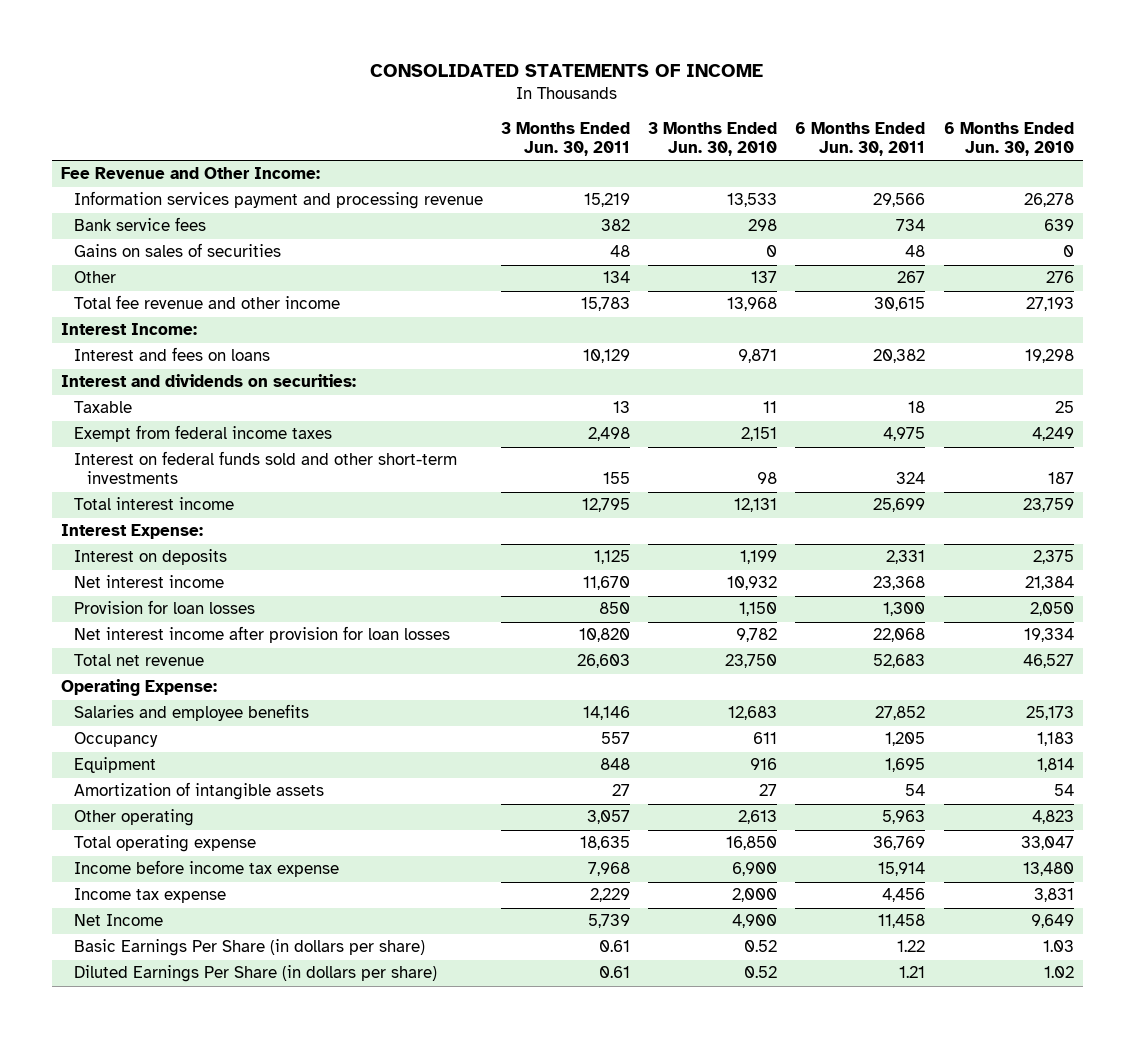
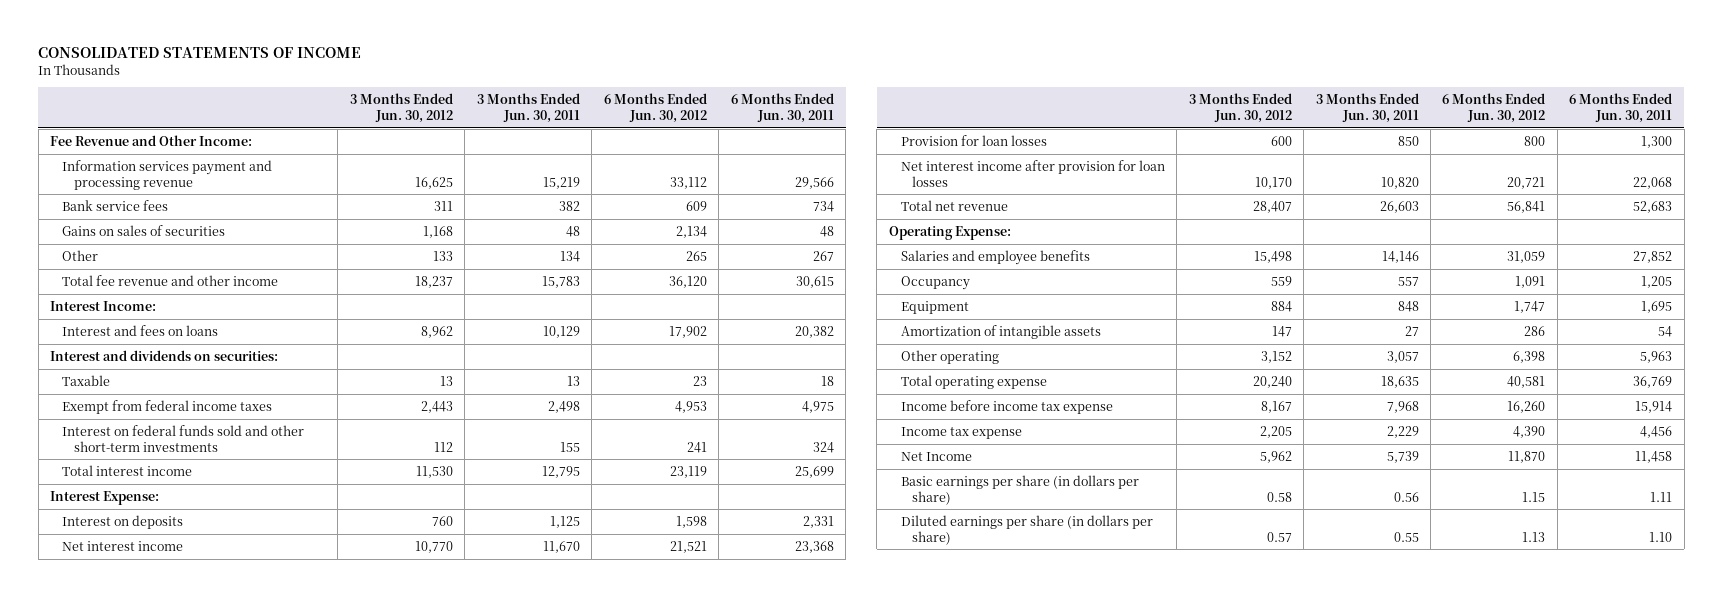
- | 3 Months Ended Jun. 30, 2011 | 3 Months Ended Jun. 30, 2010 | 6 Months Ended Jun. 30, 2011 | 6 Months Ended Jun. 30, 2010
+ | 3 Months Ended Jun. 30, 2012 | 3 Months Ended Jun. 30, 2011 | 6 Months Ended Jun. 30, 2012 | 6 Months Ended Jun. 30, 2011
- Basic Earnings Per Share (in dollars per share) | 0.61 | 0.52 | 1.22 | 1.03
- Diluted Earnings Per Share (in dollars per share) | 0.61 | 0.52 | 1.21 | 1.02
+ Basic earnings per share (in dollars per share) | 0.58 | 0.56 | 1.15 | 1.11
+ Diluted earnings per share (in dollars per share) | 0.57 | 0.55 | 1.13 | 1.10

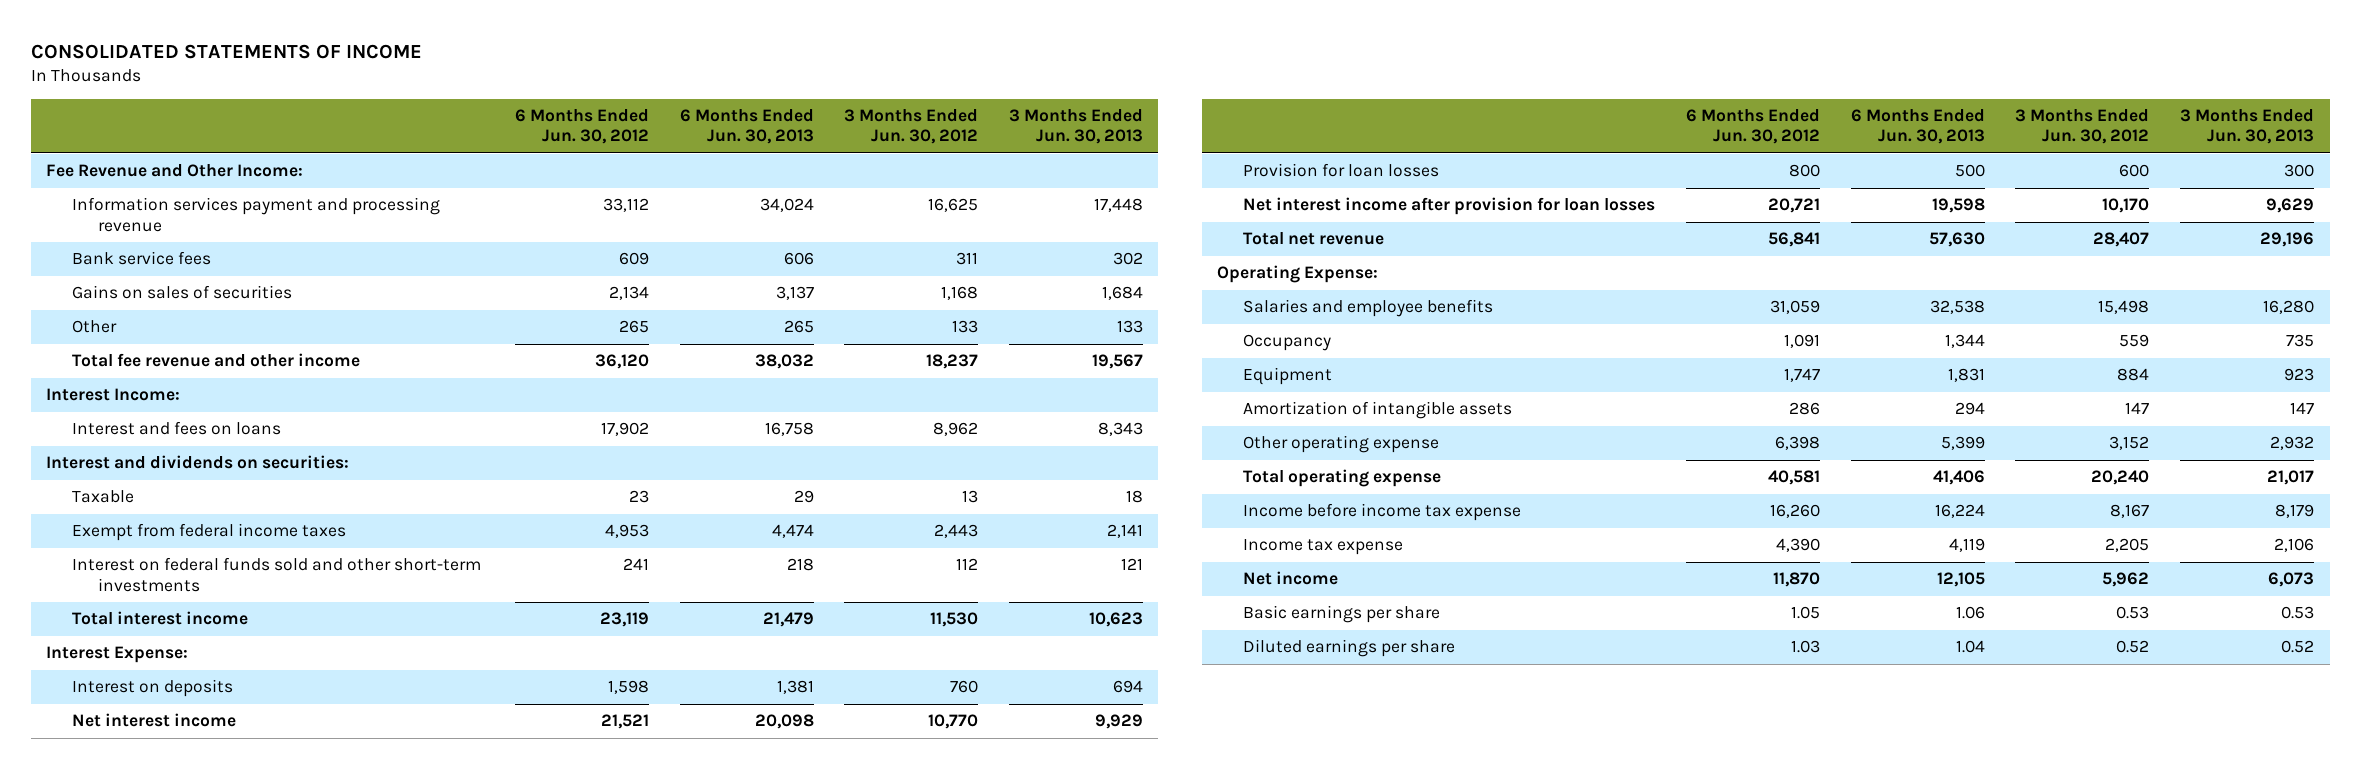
- | 3 Months Ended Jun. 30, 2012 | 3 Months Ended Jun. 30, 2011 | 6 Months Ended Jun. 30, 2012 | 6 Months Ended Jun. 30, 2011
+ | 6 Months Ended Jun. 30, 2012 | 6 Months Ended Jun. 30, 2013 | 3 Months Ended Jun. 30, 2012 | 3 Months Ended Jun. 30, 2013
- Other operating | 3,152 | 3,057 | 6,398 | 5,963
+ Other operating expense | 6,398 | 5,399 | 3,152 | 2,932
- Net Income | 5,962 | 5,739 | 11,870 | 11,458
- Basic earnings per share (in dollars per share) | 0.58 | 0.56 | 1.15 | 1.11
- Diluted earnings per share (in dollars per share) | 0.57 | 0.55 | 1.13 | 1.10
+ Net income | 11,870 | 12,105 | 5,962 | 6,073
+ Basic earnings per share | 1.05 | 1.06 | 0.53 | 0.53
+ Diluted earnings per share | 1.03 | 1.04 | 0.52 | 0.52

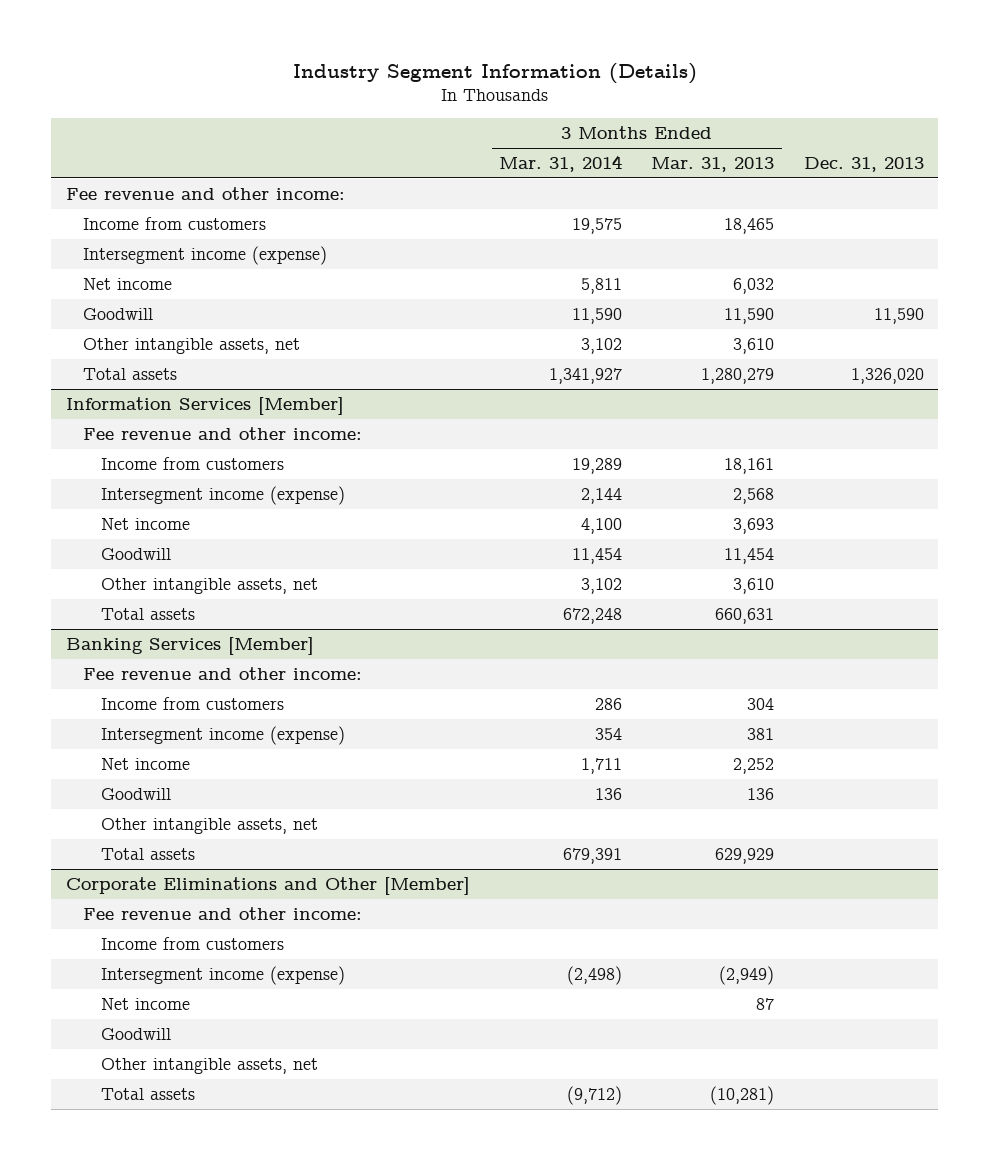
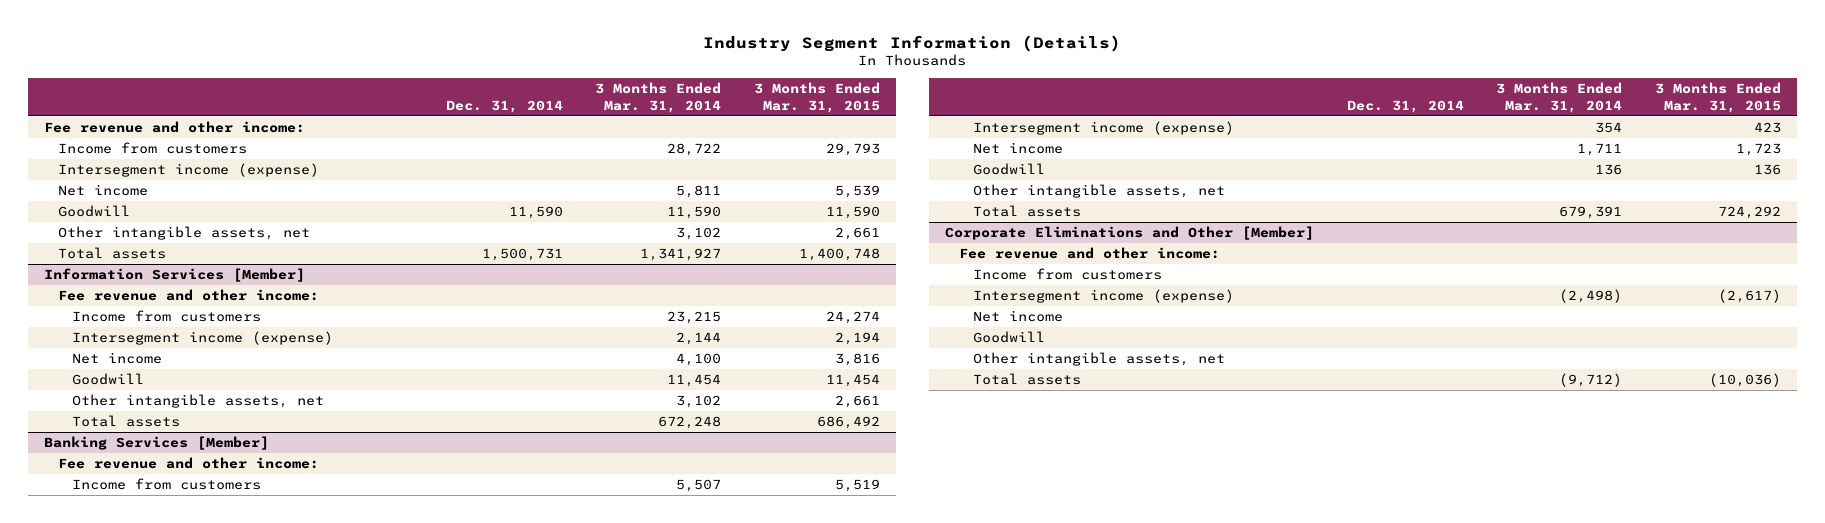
- | 3 Months Ended Mar. 31, 2014 | 3 Months Ended Mar. 31, 2013 | Dec. 31, 2013
+ | Dec. 31, 2014 | 3 Months Ended Mar. 31, 2014 | 3 Months Ended Mar. 31, 2015
- Income from customers | 19,575 | 18,465 |
+ Income from customers | | 28,722 | 29,793
@ Information Services [Member]
- Income from customers | 19,289 | 18,161 |
+ Income from customers | | 23,215 | 24,274
@ Banking Services [Member]
- Income from customers | 286 | 304 |
+ Income from customers | | 5,507 | 5,519

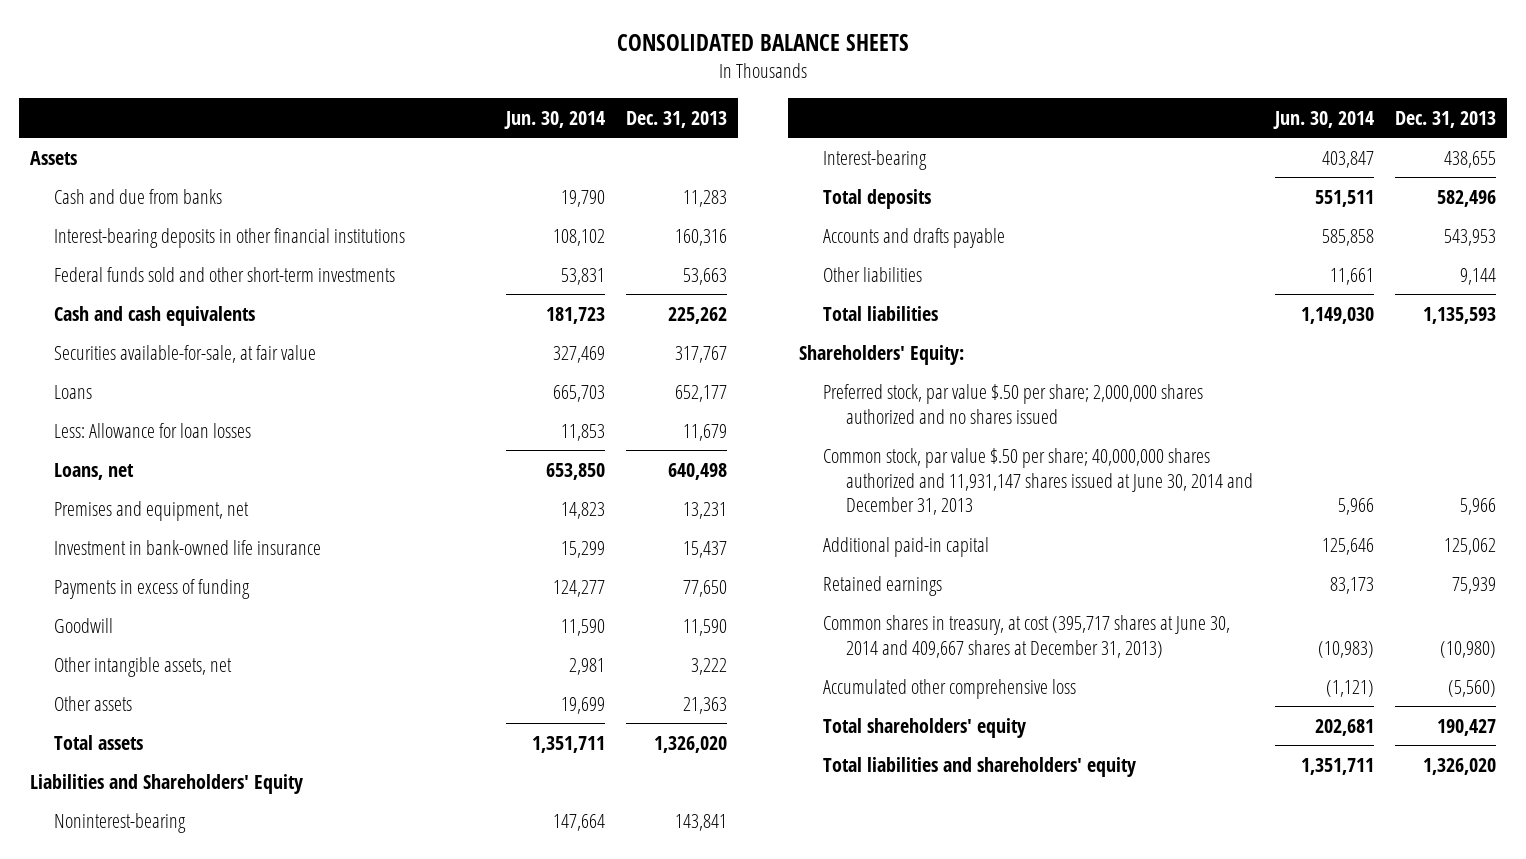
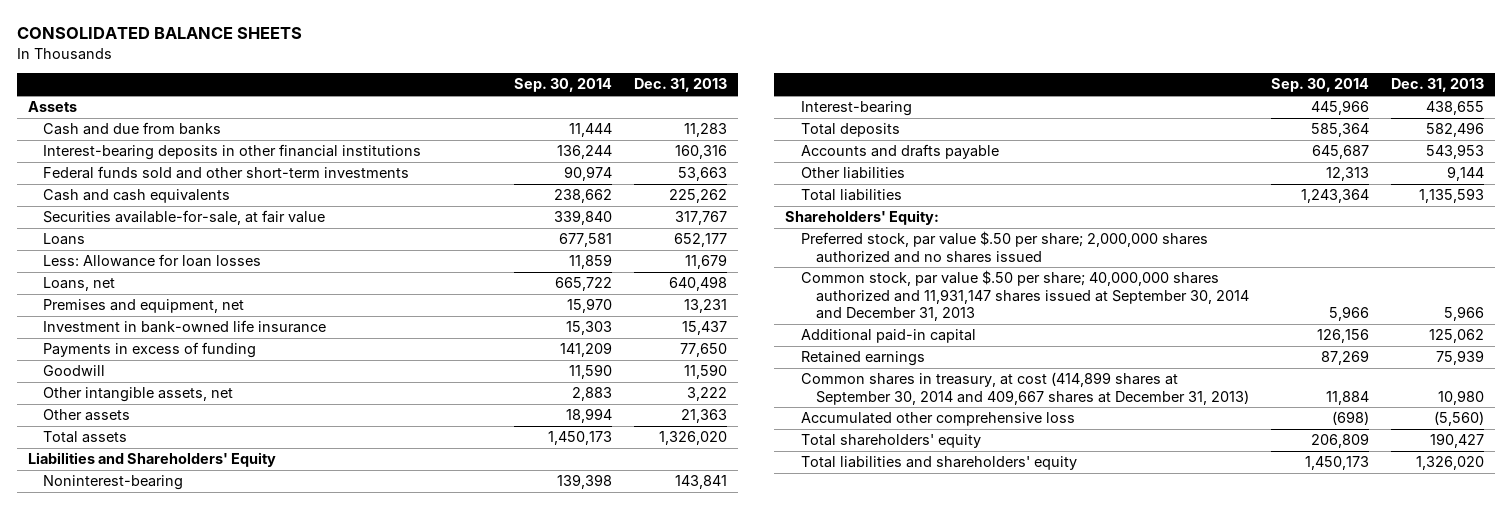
- | Jun. 30, 2014 | Dec. 31, 2013
+ | Sep. 30, 2014 | Dec. 31, 2013
- Common stock, par value $.50 per share; 40,000,000 shares authorized and 11,931,147 shares issued at June 30, 2014 and December 31, 2013 | 5,966 | 5,966
+ Common stock, par value $.50 per share; 40,000,000 shares authorized and 11,931,147 shares issued at September 30, 2014 and December 31, 2013 | 5,966 | 5,966
- Common shares in treasury, at cost (395,717 shares at June 30, 2014 and 409,667 shares at December 31, 2013) | (10,983) | (10,980)
+ Common shares in treasury, at cost (414,899 shares at September 30, 2014 and 409,667 shares at December 31, 2013) | 11,884 | 10,980

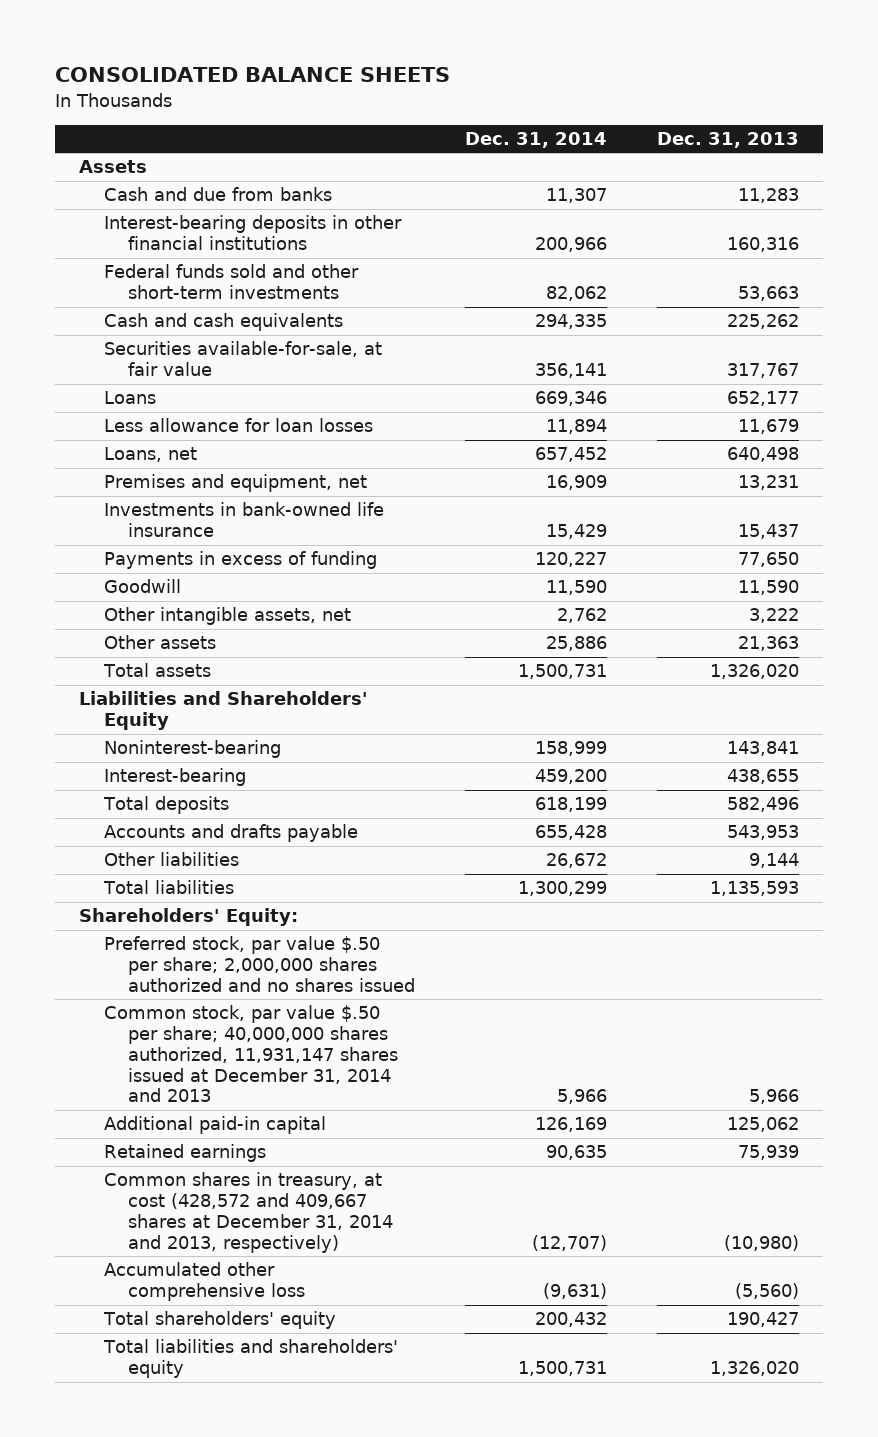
- | Sep. 30, 2014 | Dec. 31, 2013
+ | Dec. 31, 2014 | Dec. 31, 2013
- Less: Allowance for loan losses | 11,859 | 11,679
+ Less allowance for loan losses | 11,894 | 11,679
- Investment in bank-owned life insurance | 15,303 | 15,437
+ Investments in bank-owned life insurance | 15,429 | 15,437
- Common stock, par value $.50 per share; 40,000,000 shares authorized and 11,931,147 shares issued at September 30, 2014 and December 31, 2013 | 5,966 | 5,966
+ Common stock, par value $.50 per share; 40,000,000 shares authorized, 11,931,147 shares issued at December 31, 2014 and 2013 | 5,966 | 5,966
- Common shares in treasury, at cost (414,899 shares at September 30, 2014 and 409,667 shares at December 31, 2013) | 11,884 | 10,980
+ Common shares in treasury, at cost (428,572 and 409,667 shares at December 31, 2014 and 2013, respectively) | (12,707) | (10,980)

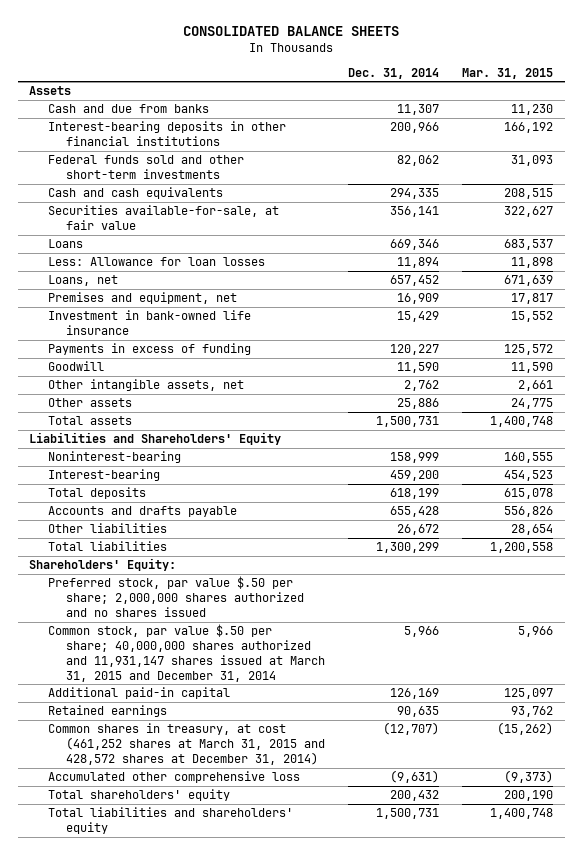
- | Dec. 31, 2014 | Dec. 31, 2013
+ | Dec. 31, 2014 | Mar. 31, 2015
- Less allowance for loan losses | 11,894 | 11,679
+ Less: Allowance for loan losses | 11,894 | 11,898
- Investments in bank-owned life insurance | 15,429 | 15,437
+ Investment in bank-owned life insurance | 15,429 | 15,552
- Common stock, par value $.50 per share; 40,000,000 shares authorized, 11,931,147 shares issued at December 31, 2014 and 2013 | 5,966 | 5,966
+ Common stock, par value $.50 per share; 40,000,000 shares authorized and 11,931,147 shares issued at March 31, 2015 and December 31, 2014 | 5,966 | 5,966
- Common shares in treasury, at cost (428,572 and 409,667 shares at December 31, 2014 and 2013, respectively) | (12,707) | (10,980)
+ Common shares in treasury, at cost (461,252 shares at March 31, 2015 and 428,572 shares at December 31, 2014) | (12,707) | (15,262)

